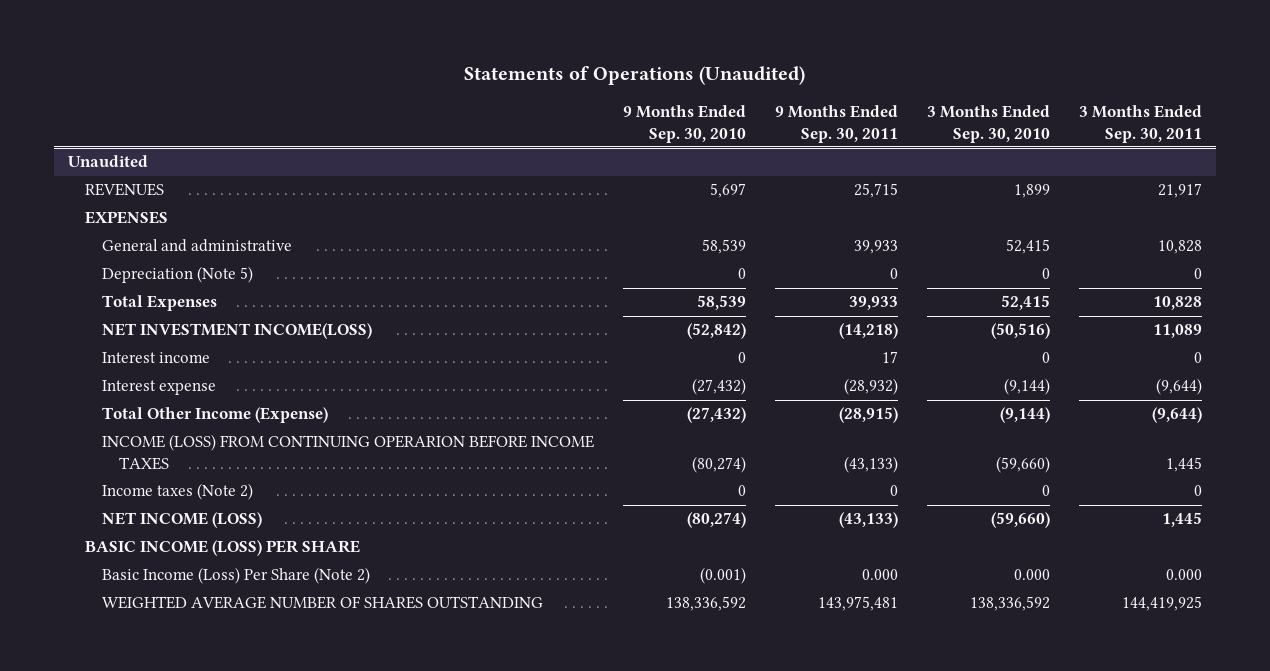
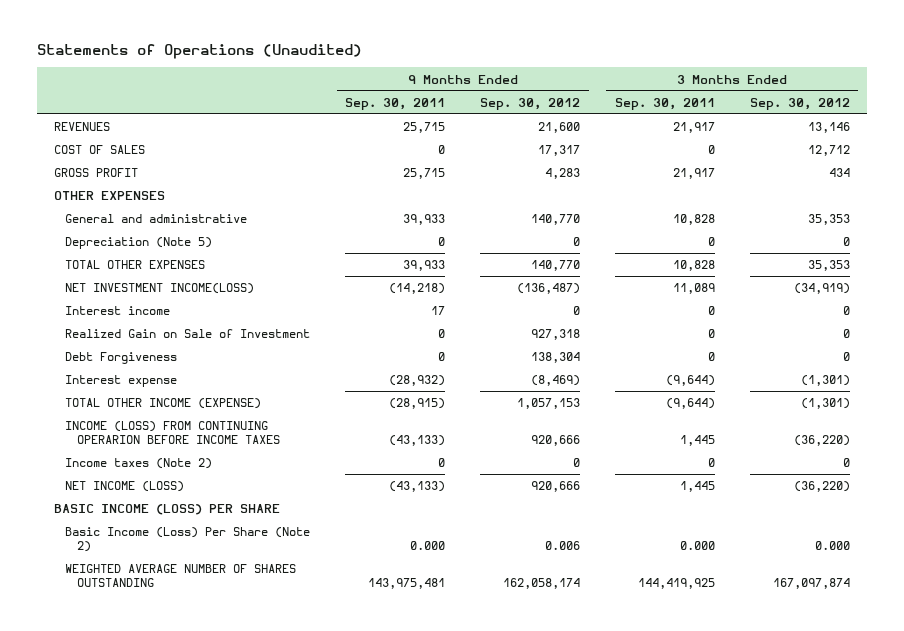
- | 9 Months Ended Sep. 30, 2010 | 9 Months Ended Sep. 30, 2011 | 3 Months Ended Sep. 30, 2010 | 3 Months Ended Sep. 30, 2011
+ | 9 Months Ended Sep. 30, 2011 | 9 Months Ended Sep. 30, 2012 | 3 Months Ended Sep. 30, 2011 | 3 Months Ended Sep. 30, 2012
- Unaudited
- EXPENSES
+ COST OF SALES | 0 | 17,317 | 0 | 12,712
+ GROSS PROFIT | 25,715 | 4,283 | 21,917 | 434
+ OTHER EXPENSES
- Total Expenses | 58,539 | 39,933 | 52,415 | 10,828
+ TOTAL OTHER EXPENSES | 39,933 | 140,770 | 10,828 | 35,353
+ Realized Gain on Sale of Investment | 0 | 927,318 | 0 | 0
+ Debt Forgiveness | 0 | 138,304 | 0 | 0
- Total Other Income (Expense) | (27,432) | (28,915) | (9,144) | (9,644)
+ TOTAL OTHER INCOME (EXPENSE) | (28,915) | 1,057,153 | (9,644) | (1,301)

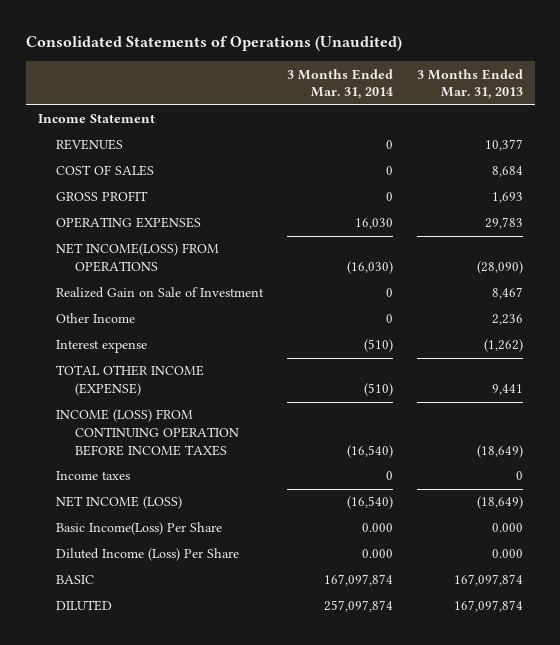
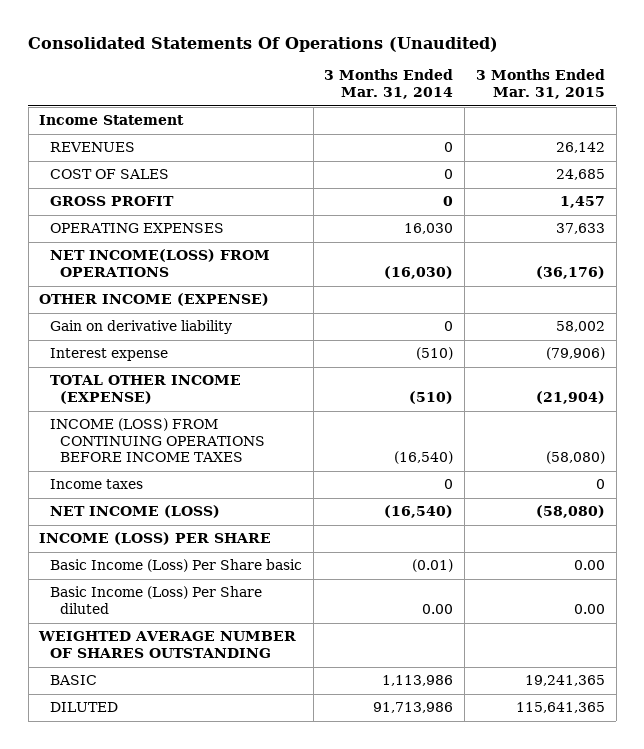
- Consolidated Statements of Operations (Unaudited)
+ Consolidated Statements Of Operations (Unaudited)
- | 3 Months Ended Mar. 31, 2014 | 3 Months Ended Mar. 31, 2013
+ | 3 Months Ended Mar. 31, 2014 | 3 Months Ended Mar. 31, 2015
- Realized Gain on Sale of Investment | 0 | 8,467
- Other Income | 0 | 2,236
+ OTHER INCOME (EXPENSE)
+ Gain on derivative liability | 0 | 58,002
- INCOME (LOSS) FROM CONTINUING OPERATION BEFORE INCOME TAXES | (16,540) | (18,649)
+ INCOME (LOSS) FROM CONTINUING OPERATIONS BEFORE INCOME TAXES | (16,540) | (58,080)
- Basic Income(Loss) Per Share | 0.000 | 0.000
- Diluted Income (Loss) Per Share | 0.000 | 0.000
- BASIC | 167,097,874 | 167,097,874
- DILUTED | 257,097,874 | 167,097,874
+ INCOME (LOSS) PER SHARE
+ Basic Income (Loss) Per Share basic | (0.01) | 0.00
+ Basic Income (Loss) Per Share diluted | 0.00 | 0.00
+ WEIGHTED AVERAGE NUMBER OF SHARES OUTSTANDING
+ BASIC | 1,113,986 | 19,241,365
+ DILUTED | 91,713,986 | 115,641,365

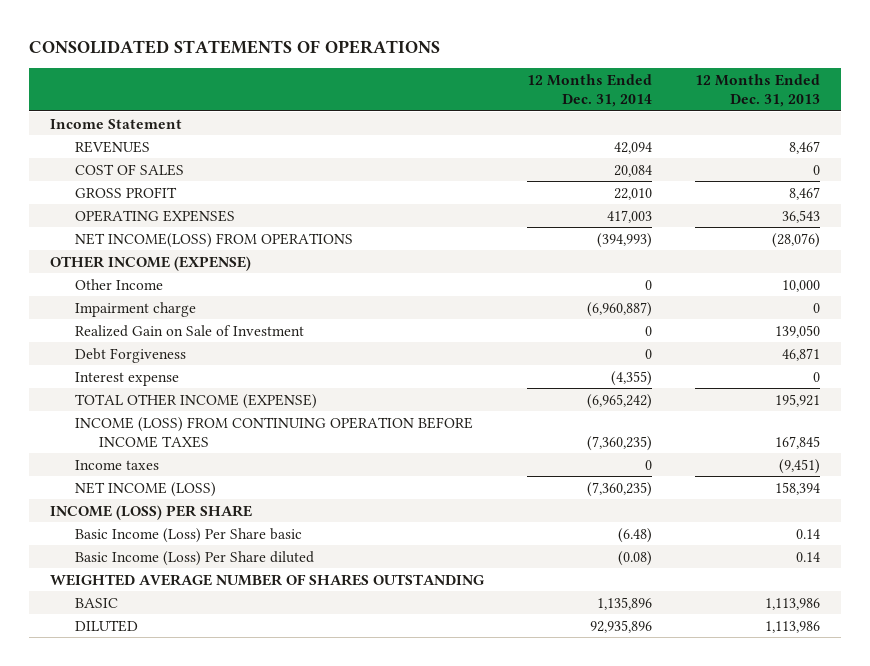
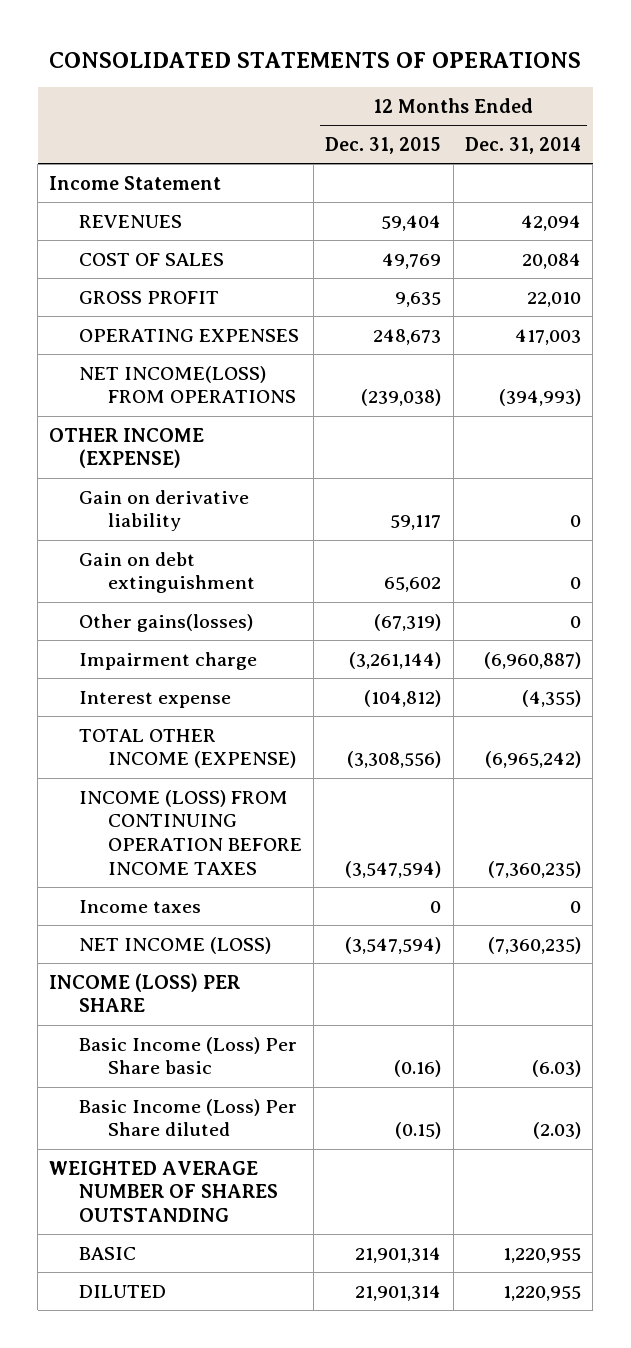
- | 12 Months Ended Dec. 31, 2014 | 12 Months Ended Dec. 31, 2013
+ | 12 Months Ended Dec. 31, 2015 | 12 Months Ended Dec. 31, 2014
- Other Income | 0 | 10,000
+ Gain on derivative liability | 59,117 | 0
+ Gain on debt extinguishment | 65,602 | 0
+ Other gains(losses) | (67,319) | 0
- Realized Gain on Sale of Investment | 0 | 139,050
- Debt Forgiveness | 0 | 46,871
- Basic Income (Loss) Per Share basic | (6.48) | 0.14
- Basic Income (Loss) Per Share diluted | (0.08) | 0.14
+ Basic Income (Loss) Per Share basic | (0.16) | (6.03)
+ Basic Income (Loss) Per Share diluted | (0.15) | (2.03)
- BASIC | 1,135,896 | 1,113,986
- DILUTED | 92,935,896 | 1,113,986
+ BASIC | 21,901,314 | 1,220,955
+ DILUTED | 21,901,314 | 1,220,955

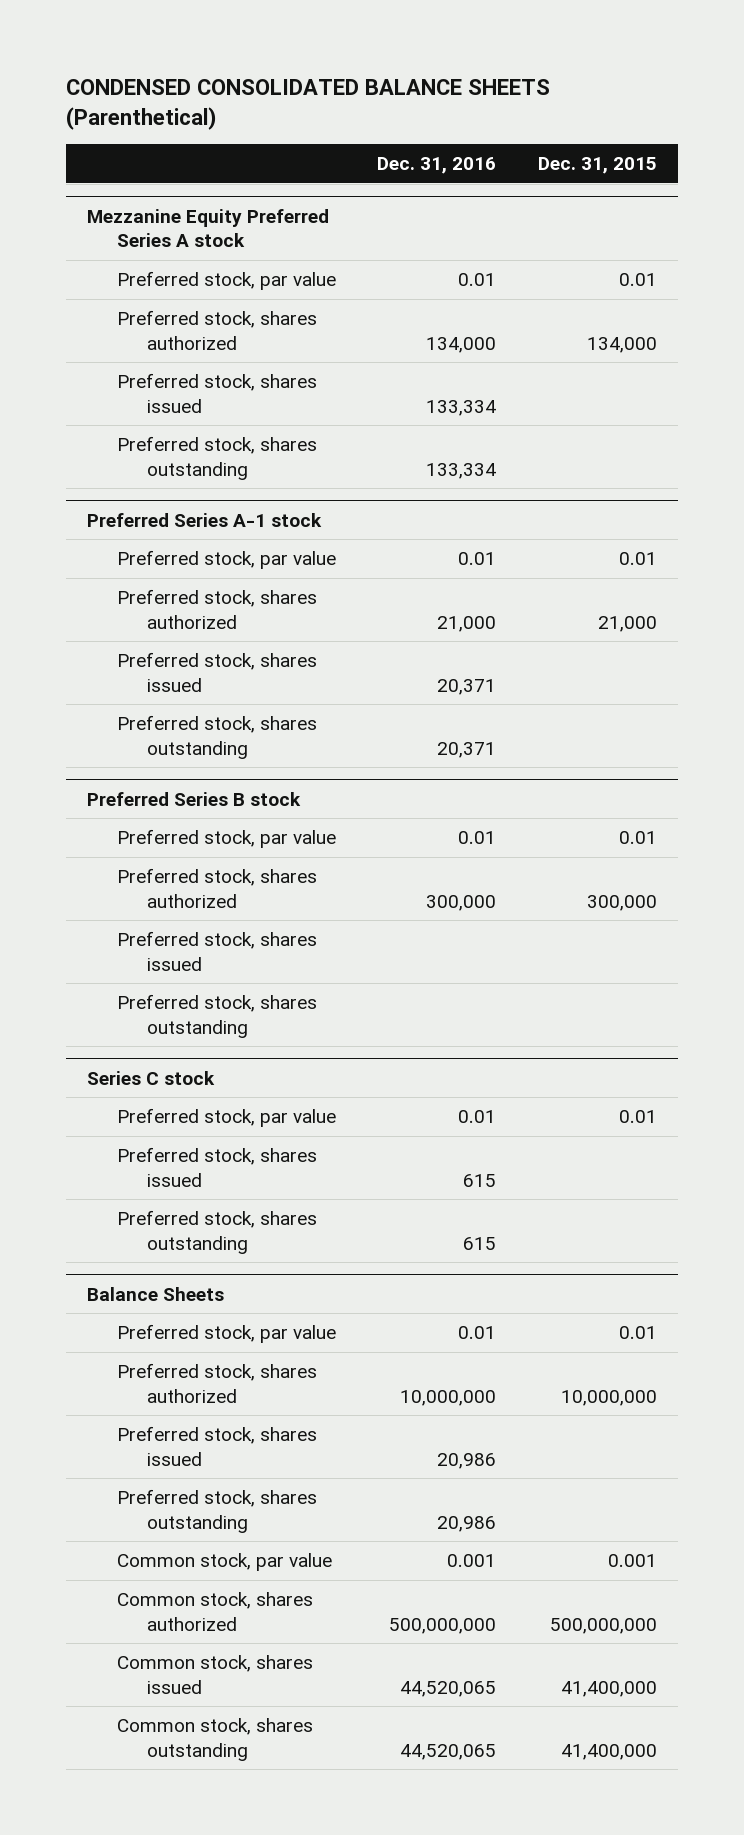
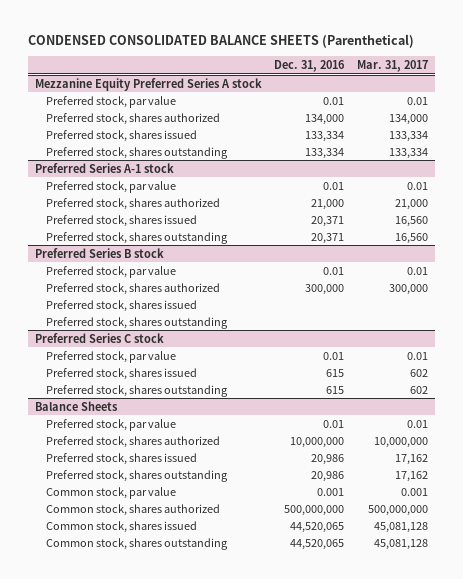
- | Dec. 31, 2016 | Dec. 31, 2015
+ | Dec. 31, 2016 | Mar. 31, 2017
- Series C stock
+ Preferred Series C stock

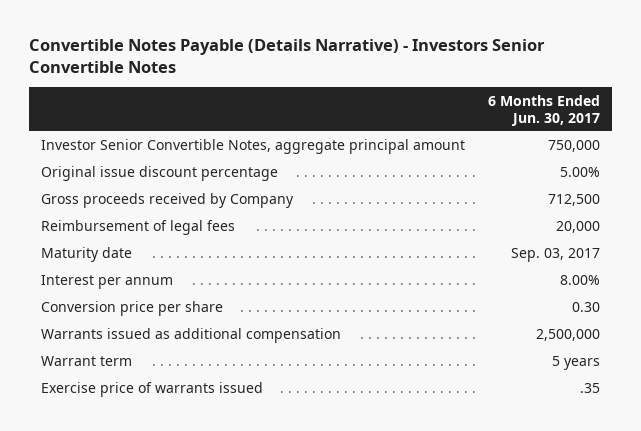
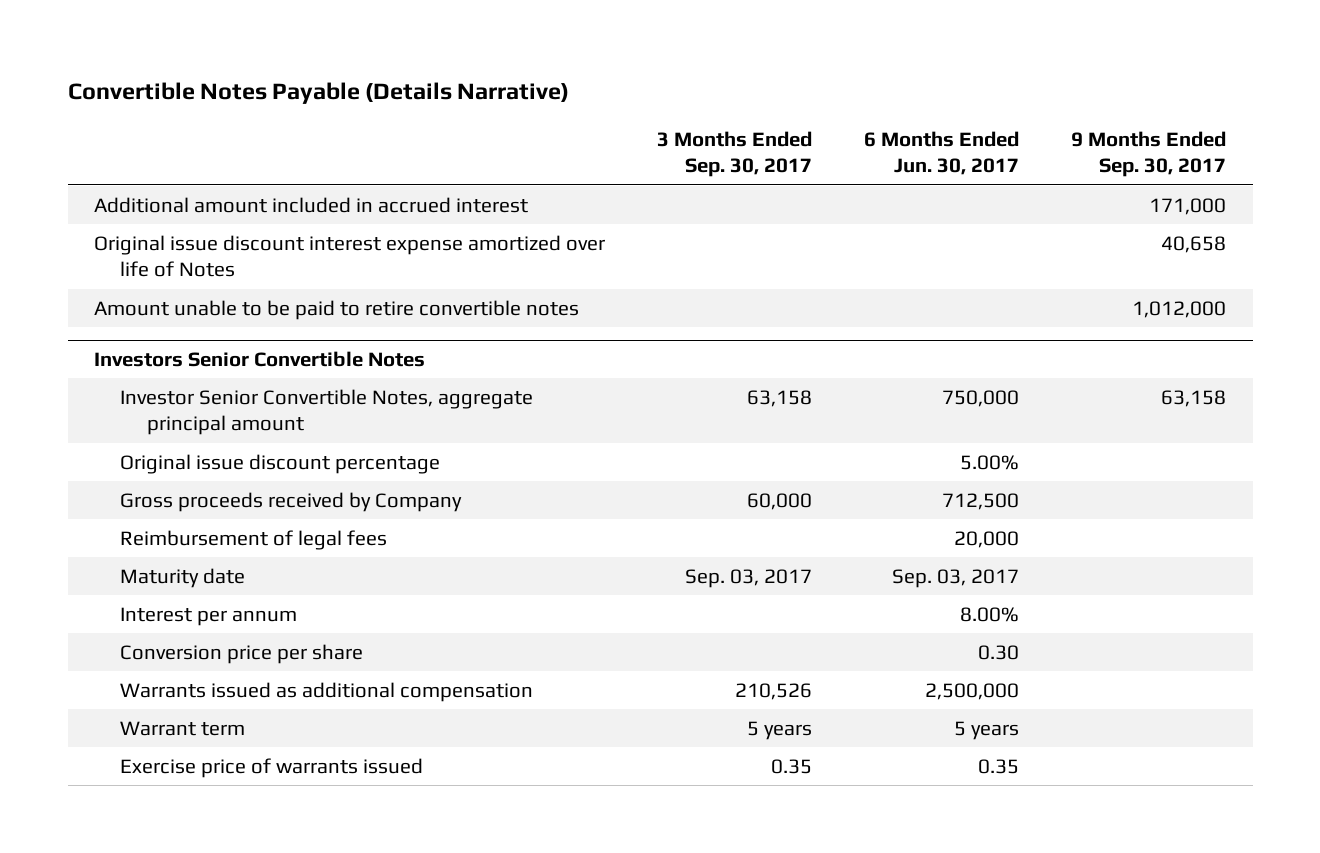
- Convertible Notes Payable (Details Narrative) - Investors Senior Convertible Notes
+ Convertible Notes Payable (Details Narrative)
- | 6 Months Ended Jun. 30, 2017
+ | 3 Months Ended Sep. 30, 2017 | 6 Months Ended Jun. 30, 2017 | 9 Months Ended Sep. 30, 2017
+ Additional amount included in accrued interest | | | 171,000
+ Original issue discount interest expense amortized over life of Notes | | | 40,658
+ Amount unable to be paid to retire convertible notes | | | 1,012,000
+ Investors Senior Convertible Notes
- Exercise price of warrants issued | .35
+ Exercise price of warrants issued | 0.35 | 0.35 |

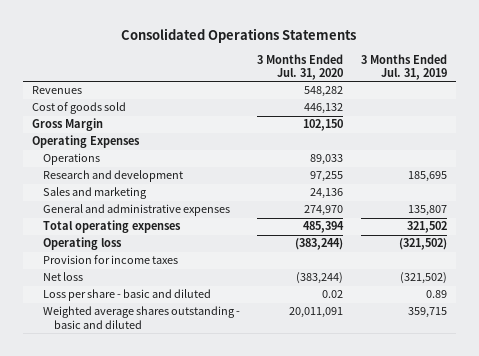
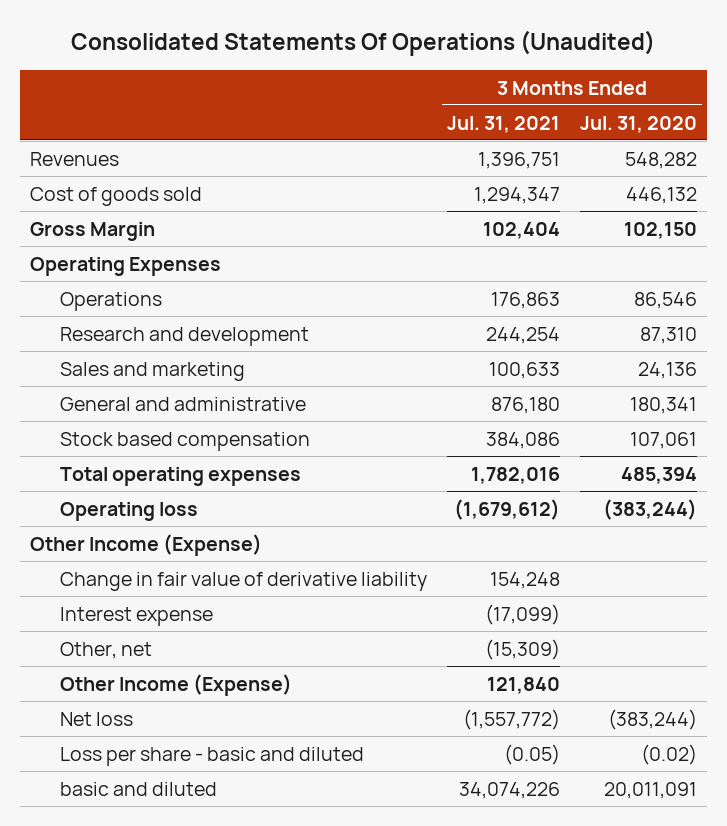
- Consolidated Operations Statements
+ Consolidated Statements Of Operations (Unaudited)
- | 3 Months Ended Jul. 31, 2020 | 3 Months Ended Jul. 31, 2019
+ | 3 Months Ended Jul. 31, 2021 | 3 Months Ended Jul. 31, 2020
- Operations | 89,033 |
- Research and development | 97,255 | 185,695
+ Operations | 176,863 | 86,546
+ Research and development | 244,254 | 87,310
- General and administrative expenses | 274,970 | 135,807
+ General and administrative | 876,180 | 180,341
+ Stock based compensation | 384,086 | 107,061
- Provision for income taxes
+ Other Income (Expense)
+ Change in fair value of derivative liability | 154,248 |
+ Interest expense | (17,099) |
+ Other, net | (15,309) |
+ Other Income (Expense) | 121,840 |
- Loss per share - basic and diluted | 0.02 | 0.89
- Weighted average shares outstanding - basic and diluted | 20,011,091 | 359,715
+ Loss per share - basic and diluted | (0.05) | (0.02)
+ basic and diluted | 34,074,226 | 20,011,091

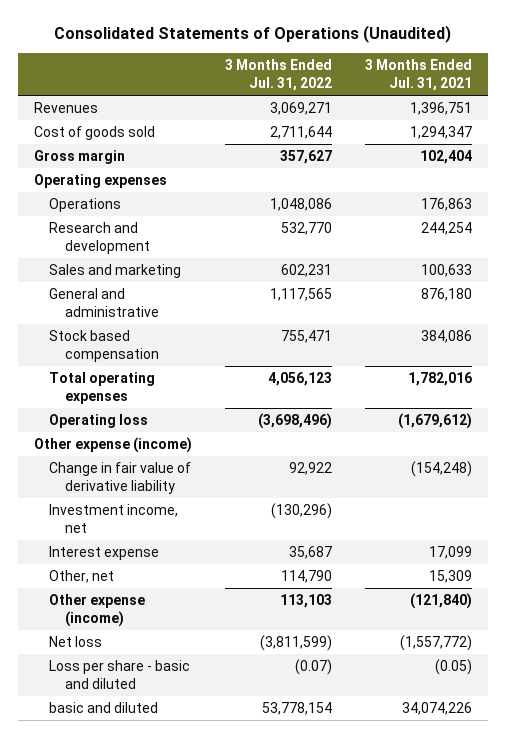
- Consolidated Statements Of Operations (Unaudited)
+ Consolidated Statements of Operations (Unaudited)
- | 3 Months Ended Jul. 31, 2021 | 3 Months Ended Jul. 31, 2020
+ | 3 Months Ended Jul. 31, 2022 | 3 Months Ended Jul. 31, 2021
- Gross Margin | 102,404 | 102,150
- Operating Expenses
+ Gross margin | 357,627 | 102,404
+ Operating expenses
- Other Income (Expense)
- Change in fair value of derivative liability | 154,248 |
- Interest expense | (17,099) |
- Other, net | (15,309) |
- Other Income (Expense) | 121,840 |
+ Other expense (income)
+ Change in fair value of derivative liability | 92,922 | (154,248)
+ Investment income, net | (130,296) |
+ Interest expense | 35,687 | 17,099
+ Other, net | 114,790 | 15,309
+ Other expense (income) | 113,103 | (121,840)

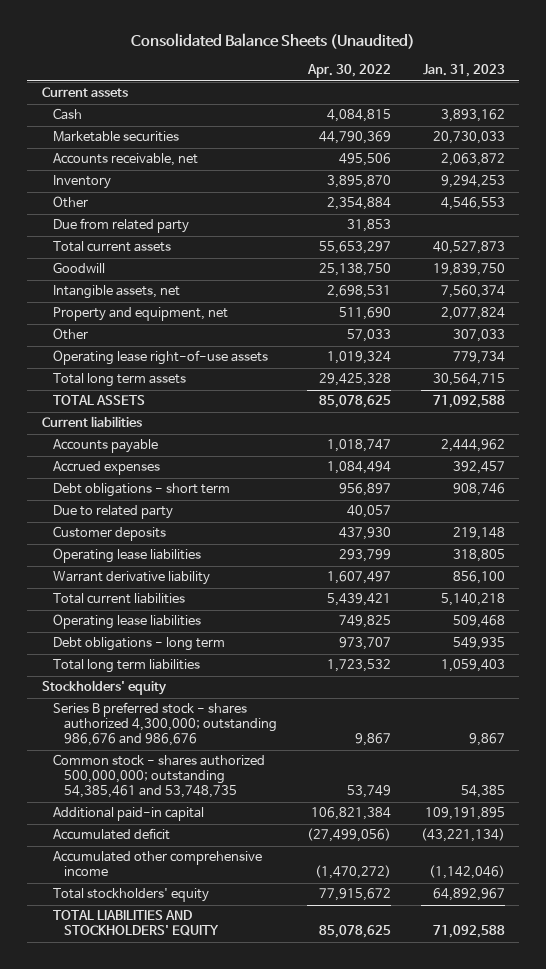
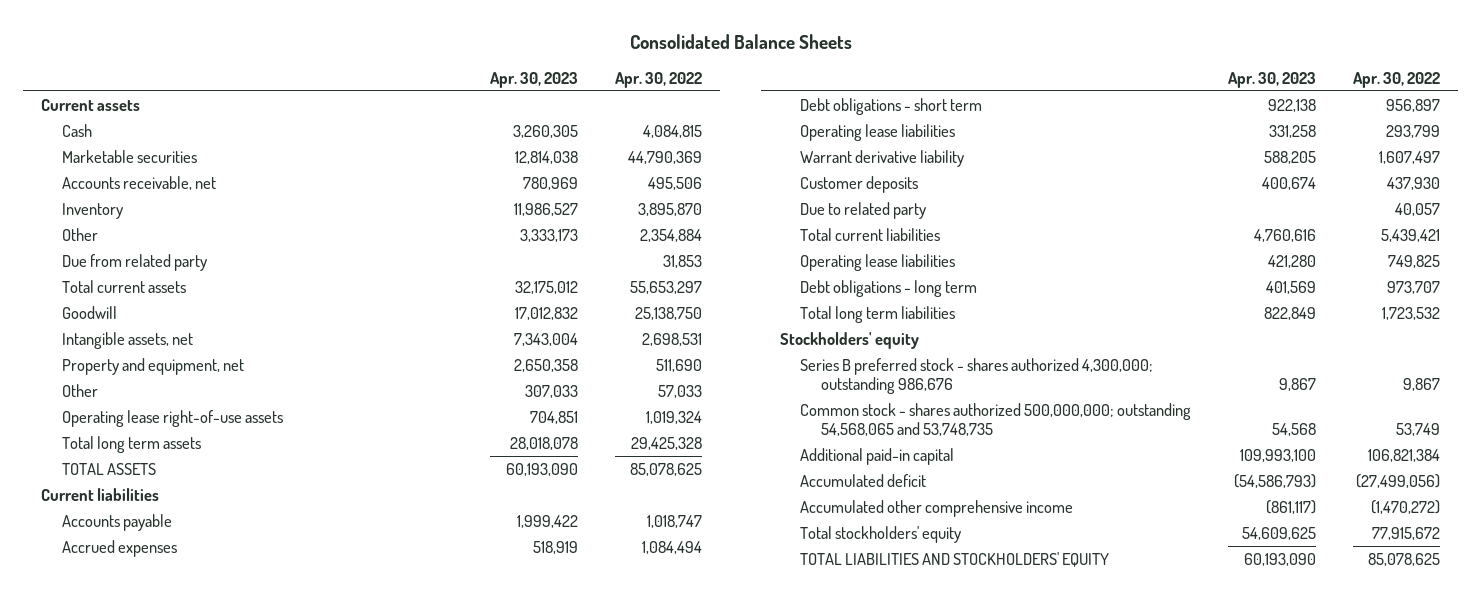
- Consolidated Balance Sheets (Unaudited)
+ Consolidated Balance Sheets
- | Apr. 30, 2022 | Jan. 31, 2023
+ | Apr. 30, 2023 | Apr. 30, 2022
moved down: Customer deposits | 400,674 | 437,930
moved down: Due to related party | | 40,057
- Series B preferred stock - shares authorized 4,300,000; outstanding 986,676 and 986,676 | 9,867 | 9,867
- Common stock - shares authorized 500,000,000; outstanding 54,385,461 and 53,748,735 | 53,749 | 54,385
+ Series B preferred stock - shares authorized 4,300,000; outstanding 986,676 | 9,867 | 9,867
+ Common stock - shares authorized 500,000,000; outstanding 54,568,065 and 53,748,735 | 54,568 | 53,749

